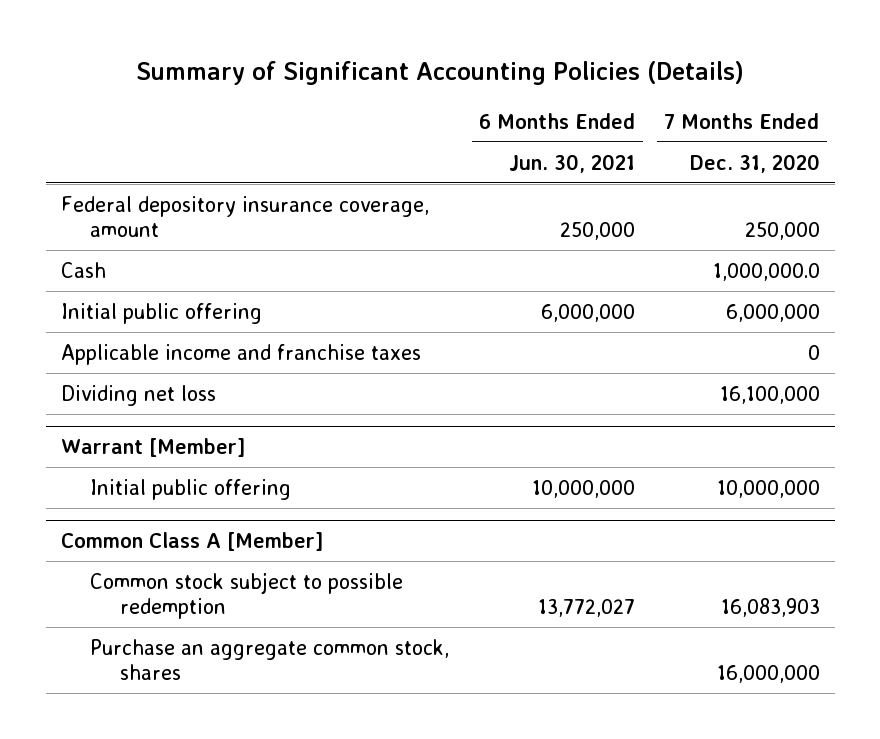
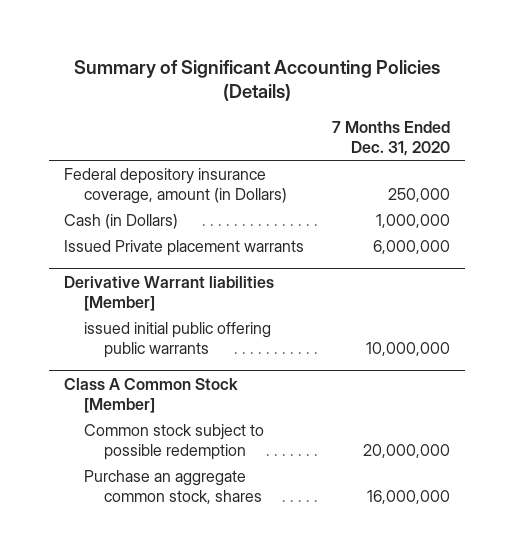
- | 6 Months Ended Jun. 30, 2021 | 7 Months Ended Dec. 31, 2020
+ | 7 Months Ended Dec. 31, 2020
- Federal depository insurance coverage, amount | 250,000 | 250,000
- Cash | | 1,000,000.0
- Initial public offering | 6,000,000 | 6,000,000
- Applicable income and franchise taxes | | 0
- Dividing net loss | | 16,100,000
- Warrant [Member]
- Initial public offering | 10,000,000 | 10,000,000
- Common Class A [Member]
- Common stock subject to possible redemption | 13,772,027 | 16,083,903
+ Federal depository insurance coverage, amount (in Dollars) | 250,000
+ Cash (in Dollars) | 1,000,000
+ Issued Private placement warrants | 6,000,000
+ Derivative Warrant liabilities [Member]
+ issued initial public offering public warrants | 10,000,000
+ Class A Common Stock [Member]
+ Common stock subject to possible redemption | 20,000,000

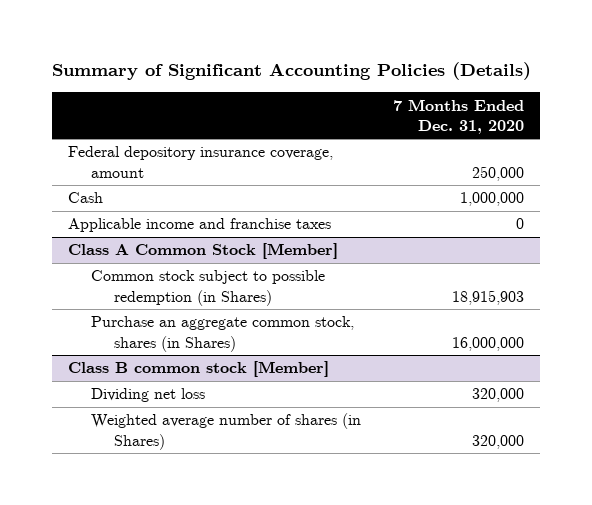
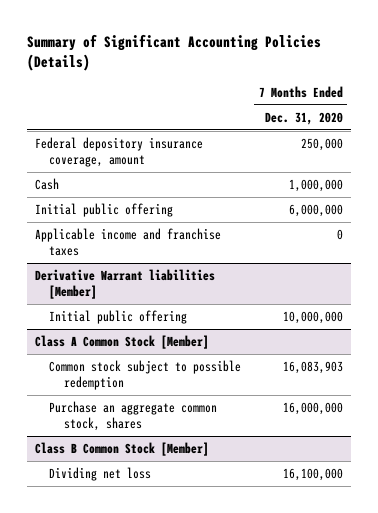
+ Initial public offering | 6,000,000
+ Derivative Warrant liabilities [Member]
+ Initial public offering | 10,000,000
@ Class A Common Stock [Member]
- Common stock subject to possible redemption (in Shares) | 18,915,903
- Purchase an aggregate common stock, shares (in Shares) | 16,000,000
- Class B common stock [Member]
- Dividing net loss | 320,000
- Weighted average number of shares (in Shares) | 320,000
@ Class A Common Stock [Member]
+ Common stock subject to possible redemption | 16,083,903
+ Purchase an aggregate common stock, shares | 16,000,000
+ Class B Common Stock [Member]
+ Dividing net loss | 16,100,000

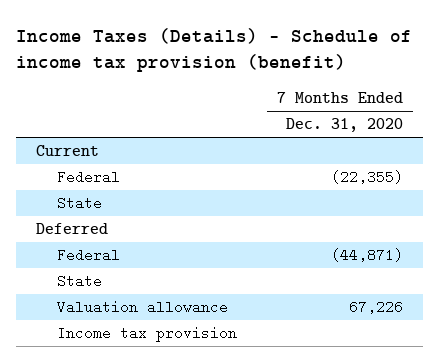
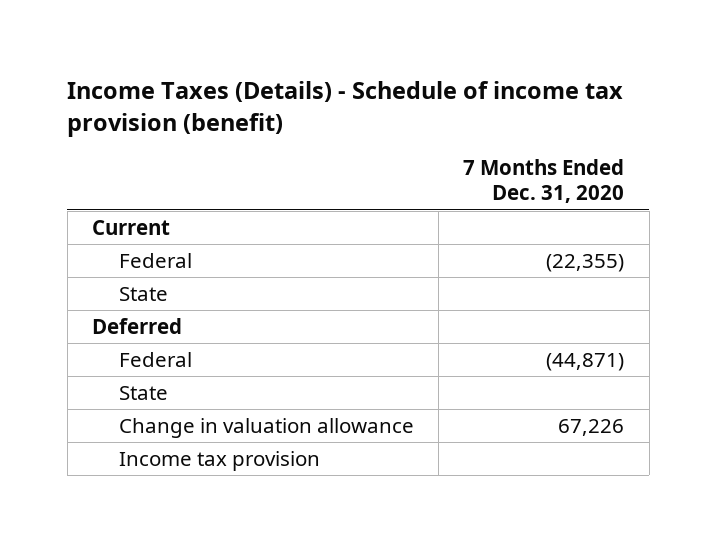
- Valuation allowance | 67,226
+ Change in valuation allowance | 67,226

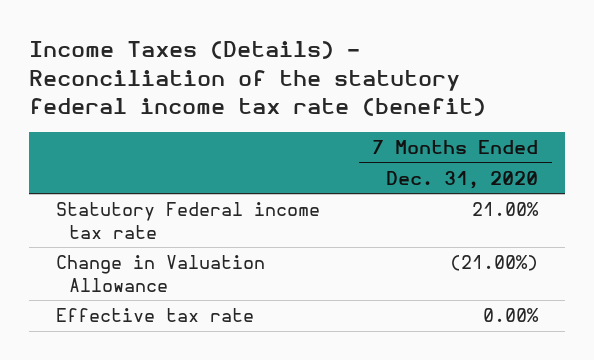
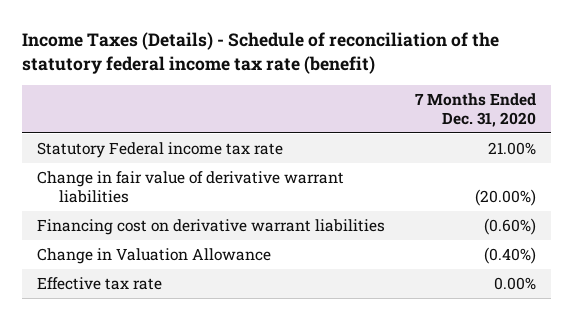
- Income Taxes (Details) - Reconciliation of the statutory federal income tax rate (benefit)
+ Income Taxes (Details) - Schedule of reconciliation of the statutory federal income tax rate (benefit)
- Change in Valuation Allowance | (21.00%)
+ Change in fair value of derivative warrant liabilities | (20.00%)
+ Financing cost on derivative warrant liabilities | (0.60%)
+ Change in Valuation Allowance | (0.40%)

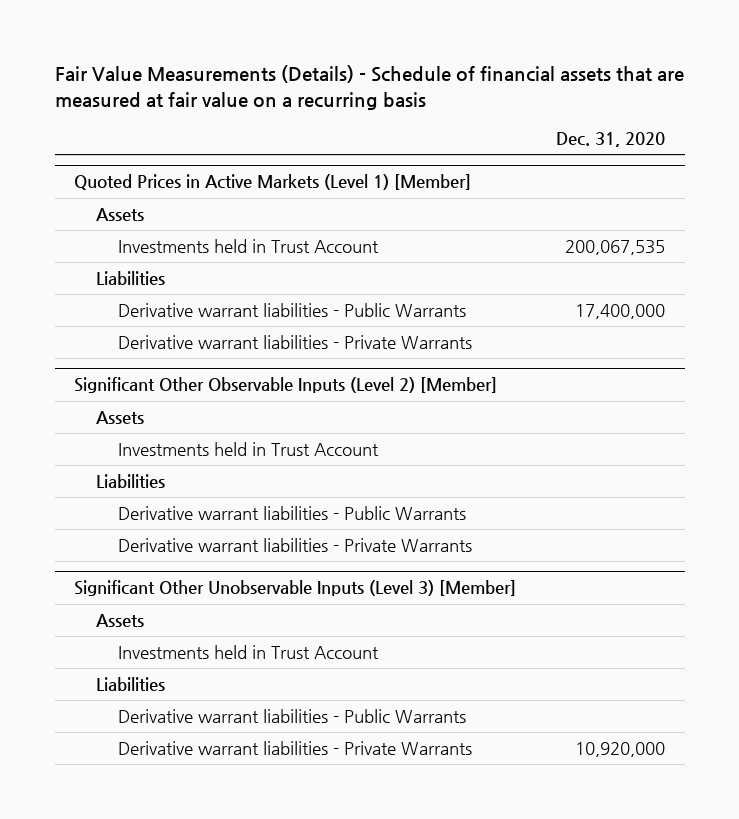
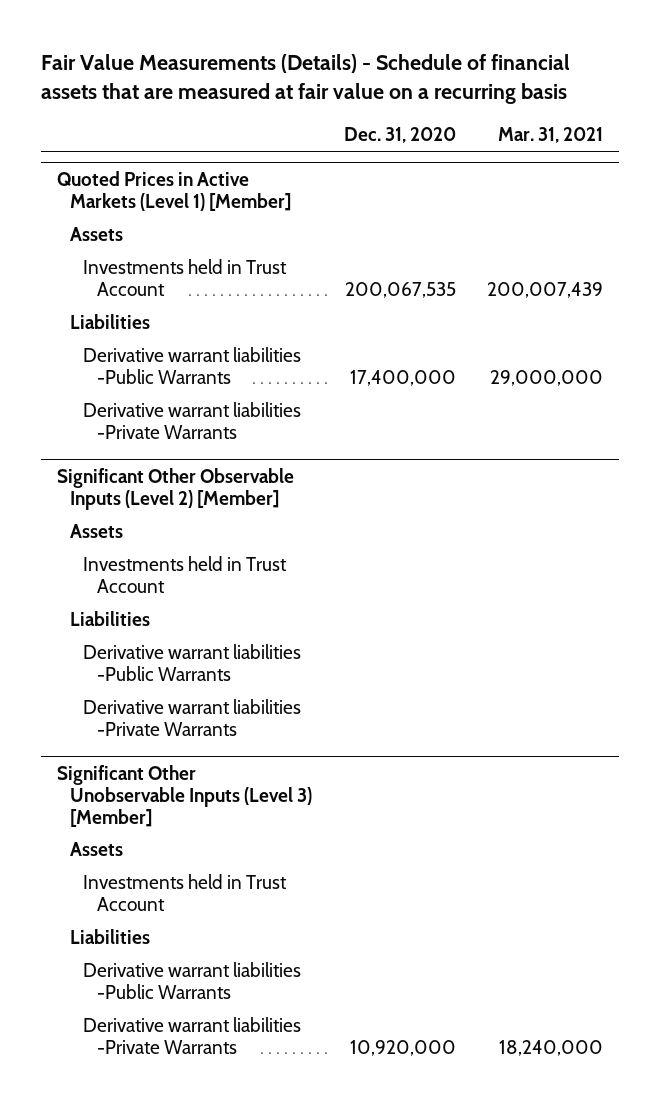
- | Dec. 31, 2020
+ | Dec. 31, 2020 | Mar. 31, 2021
@ Quoted Prices in Active Markets (Level 1) [Member]
- Derivative warrant liabilities - Public Warrants | 17,400,000
- Derivative warrant liabilities - Private Warrants
+ Derivative warrant liabilities -Public Warrants | 17,400,000 | 29,000,000
+ Derivative warrant liabilities -Private Warrants
@ Significant Other Observable Inputs (Level 2) [Member]
- Derivative warrant liabilities - Public Warrants
- Derivative warrant liabilities - Private Warrants
+ Derivative warrant liabilities -Public Warrants
+ Derivative warrant liabilities -Private Warrants
@ Significant Other Unobservable Inputs (Level 3) [Member]
- Derivative warrant liabilities - Public Warrants
- Derivative warrant liabilities - Private Warrants | 10,920,000
+ Derivative warrant liabilities -Public Warrants
+ Derivative warrant liabilities -Private Warrants | 10,920,000 | 18,240,000

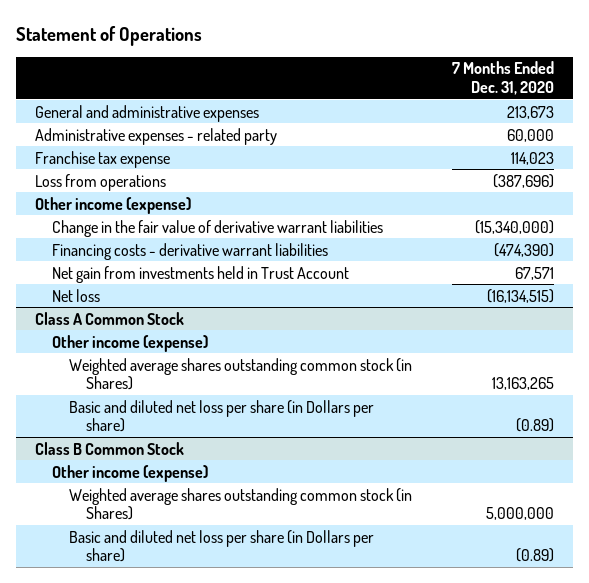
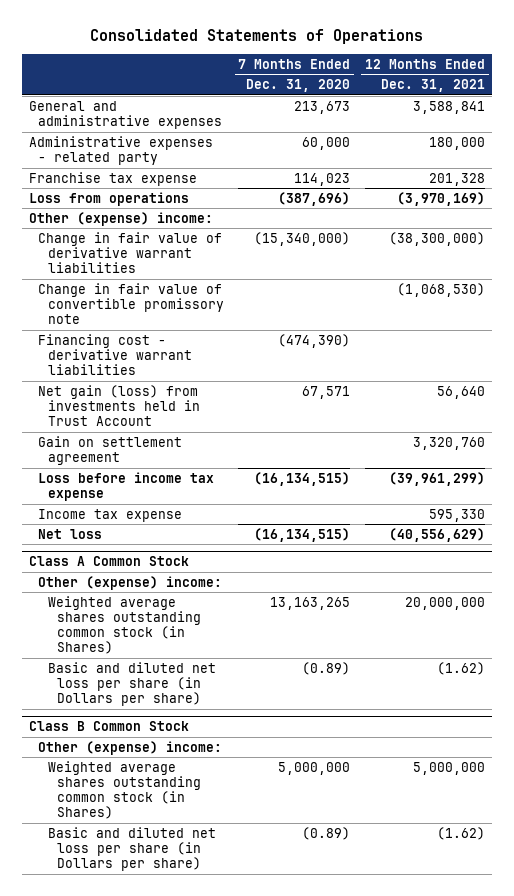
- Statement of Operations
+ Consolidated Statements of Operations
- | 7 Months Ended Dec. 31, 2020
+ | 7 Months Ended Dec. 31, 2020 | 12 Months Ended Dec. 31, 2021
- Other income (expense)
- Change in the fair value of derivative warrant liabilities | (15,340,000)
- Financing costs - derivative warrant liabilities | (474,390)
- Net gain from investments held in Trust Account | 67,571
+ Other (expense) income:
+ Change in fair value of derivative warrant liabilities | (15,340,000) | (38,300,000)
+ Change in fair value of convertible promissory note | | (1,068,530)
+ Financing cost - derivative warrant liabilities | (474,390) |
+ Net gain (loss) from investments held in Trust Account | 67,571 | 56,640
+ Gain on settlement agreement | | 3,320,760
+ Loss before income tax expense | (16,134,515) | (39,961,299)
+ Income tax expense | | 595,330
@ Class A Common Stock
- Other income (expense)
+ Other (expense) income:
@ Class B Common Stock
- Other income (expense)
+ Other (expense) income:

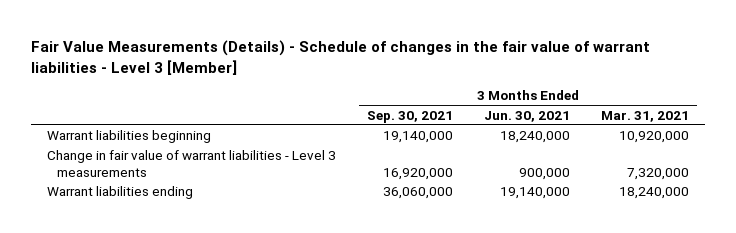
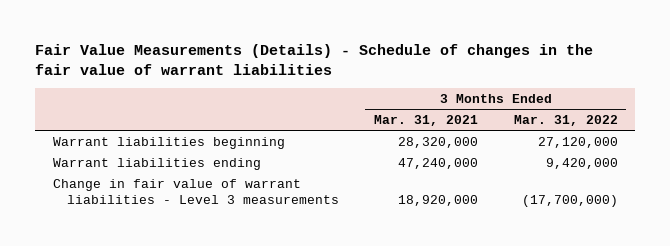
- Fair Value Measurements (Details) - Schedule of changes in the fair value of warrant liabilities - Level 3 [Member]
+ Fair Value Measurements (Details) - Schedule of changes in the fair value of warrant liabilities
- | 3 Months Ended Sep. 30, 2021 | 3 Months Ended Jun. 30, 2021 | 3 Months Ended Mar. 31, 2021
+ | 3 Months Ended Mar. 31, 2021 | 3 Months Ended Mar. 31, 2022
- Warrant liabilities beginning | 19,140,000 | 18,240,000 | 10,920,000
- Change in fair value of warrant liabilities - Level 3 measurements | 16,920,000 | 900,000 | 7,320,000
- Warrant liabilities ending | 36,060,000 | 19,140,000 | 18,240,000
+ Warrant liabilities beginning | 28,320,000 | 27,120,000
+ Warrant liabilities ending | 47,240,000 | 9,420,000
+ Change in fair value of warrant liabilities - Level 3 measurements | 18,920,000 | (17,700,000)

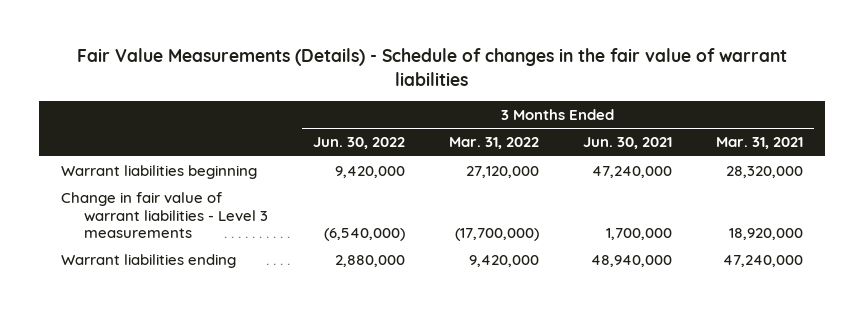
- | 3 Months Ended Mar. 31, 2021 | 3 Months Ended Mar. 31, 2022
+ | 3 Months Ended Jun. 30, 2022 | 3 Months Ended Mar. 31, 2022 | 3 Months Ended Jun. 30, 2021 | 3 Months Ended Mar. 31, 2021
moved down: Warrant liabilities ending | 2,880,000 | 9,420,000 | 48,940,000 | 47,240,000

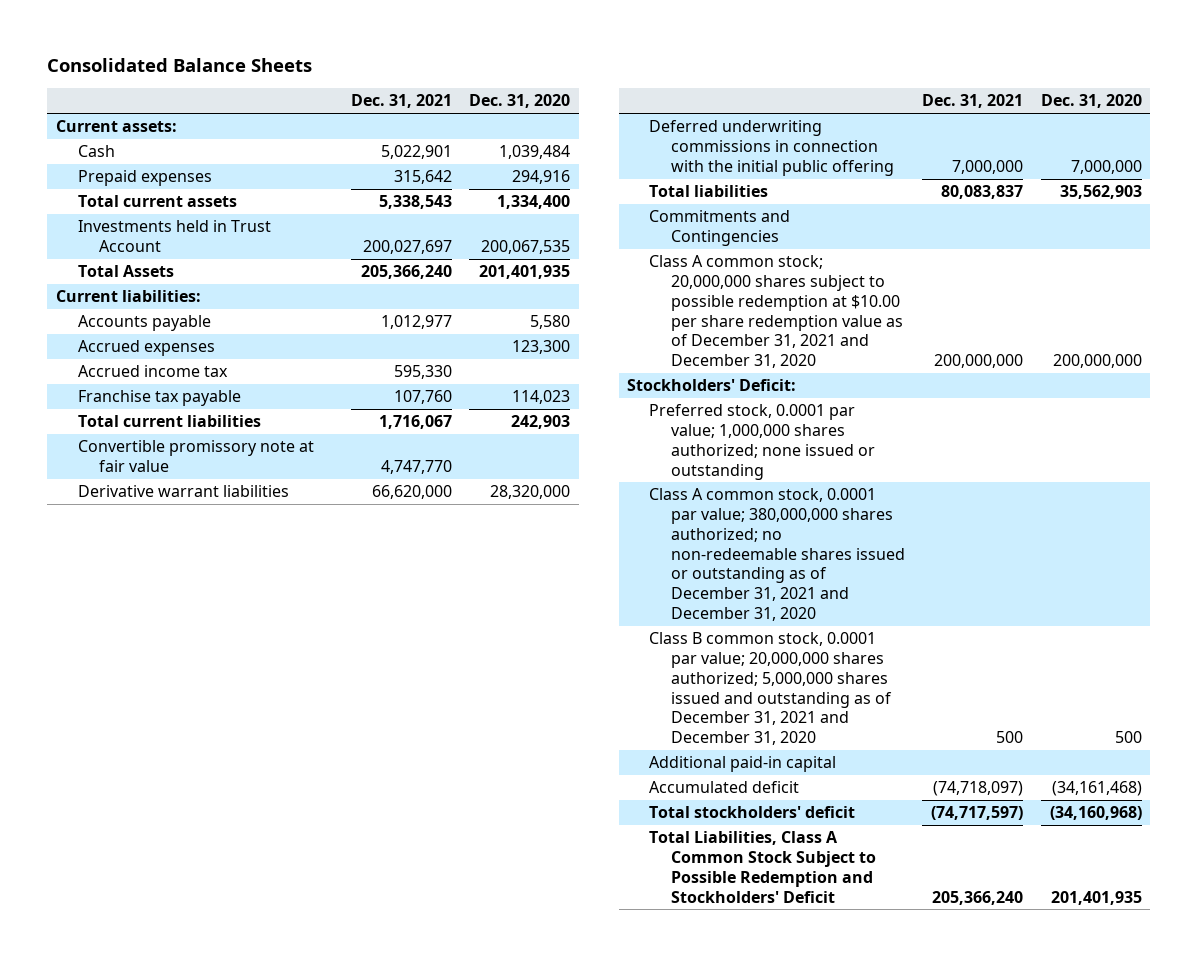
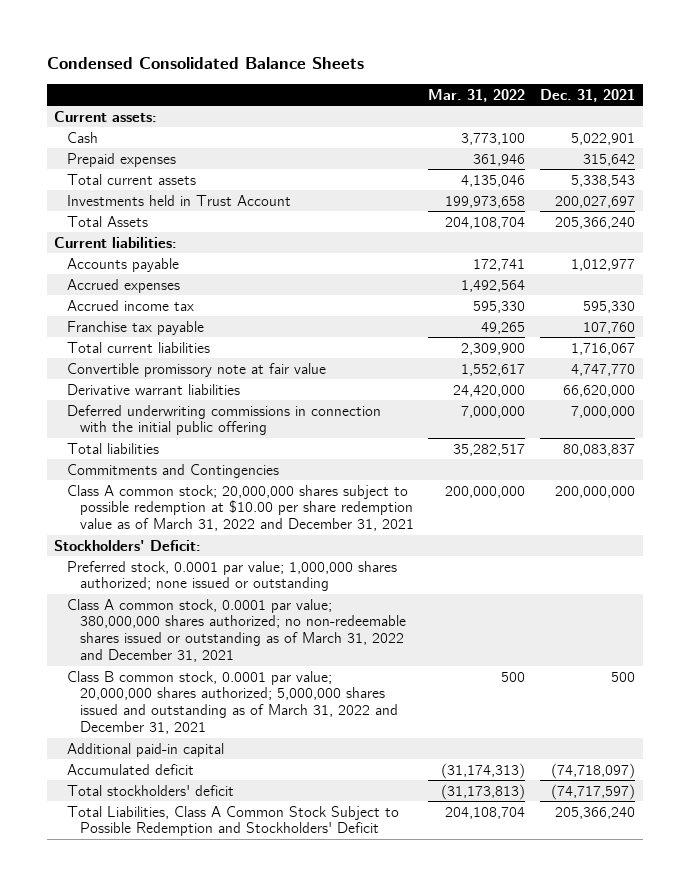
- Consolidated Balance Sheets
+ Condensed Consolidated Balance Sheets
- | Dec. 31, 2021 | Dec. 31, 2020
+ | Mar. 31, 2022 | Dec. 31, 2021
- Class A common stock; 20,000,000 shares subject to possible redemption at $10.00 per share redemption value as of December 31, 2021 and December 31, 2020 | 200,000,000 | 200,000,000
+ Class A common stock; 20,000,000 shares subject to possible redemption at $10.00 per share redemption value as of March 31, 2022 and December 31, 2021 | 200,000,000 | 200,000,000
- Class A common stock, 0.0001 par value; 380,000,000 shares authorized; no non-redeemable shares issued or outstanding as of December 31, 2021 and December 31, 2020
- Class B common stock, 0.0001 par value; 20,000,000 shares authorized; 5,000,000 shares issued and outstanding as of December 31, 2021 and December 31, 2020 | 500 | 500
+ Class A common stock, 0.0001 par value; 380,000,000 shares authorized; no non-redeemable shares issued or outstanding as of March 31, 2022 and December 31, 2021
+ Class B common stock, 0.0001 par value; 20,000,000 shares authorized; 5,000,000 shares issued and outstanding as of March 31, 2022 and December 31, 2021 | 500 | 500

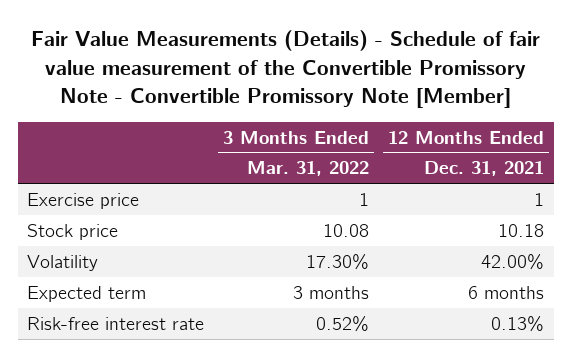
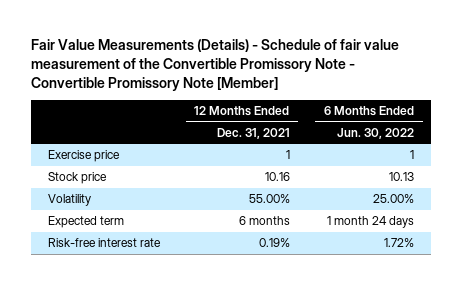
- | 3 Months Ended Mar. 31, 2022 | 12 Months Ended Dec. 31, 2021
+ | 12 Months Ended Dec. 31, 2021 | 6 Months Ended Jun. 30, 2022
- Stock price | 10.08 | 10.18
- Volatility | 17.30% | 42.00%
+ Stock price | 10.16 | 10.13
+ Volatility | 55.00% | 25.00%
- Risk-free interest rate | 0.52% | 0.13%
+ Risk-free interest rate | 0.19% | 1.72%

